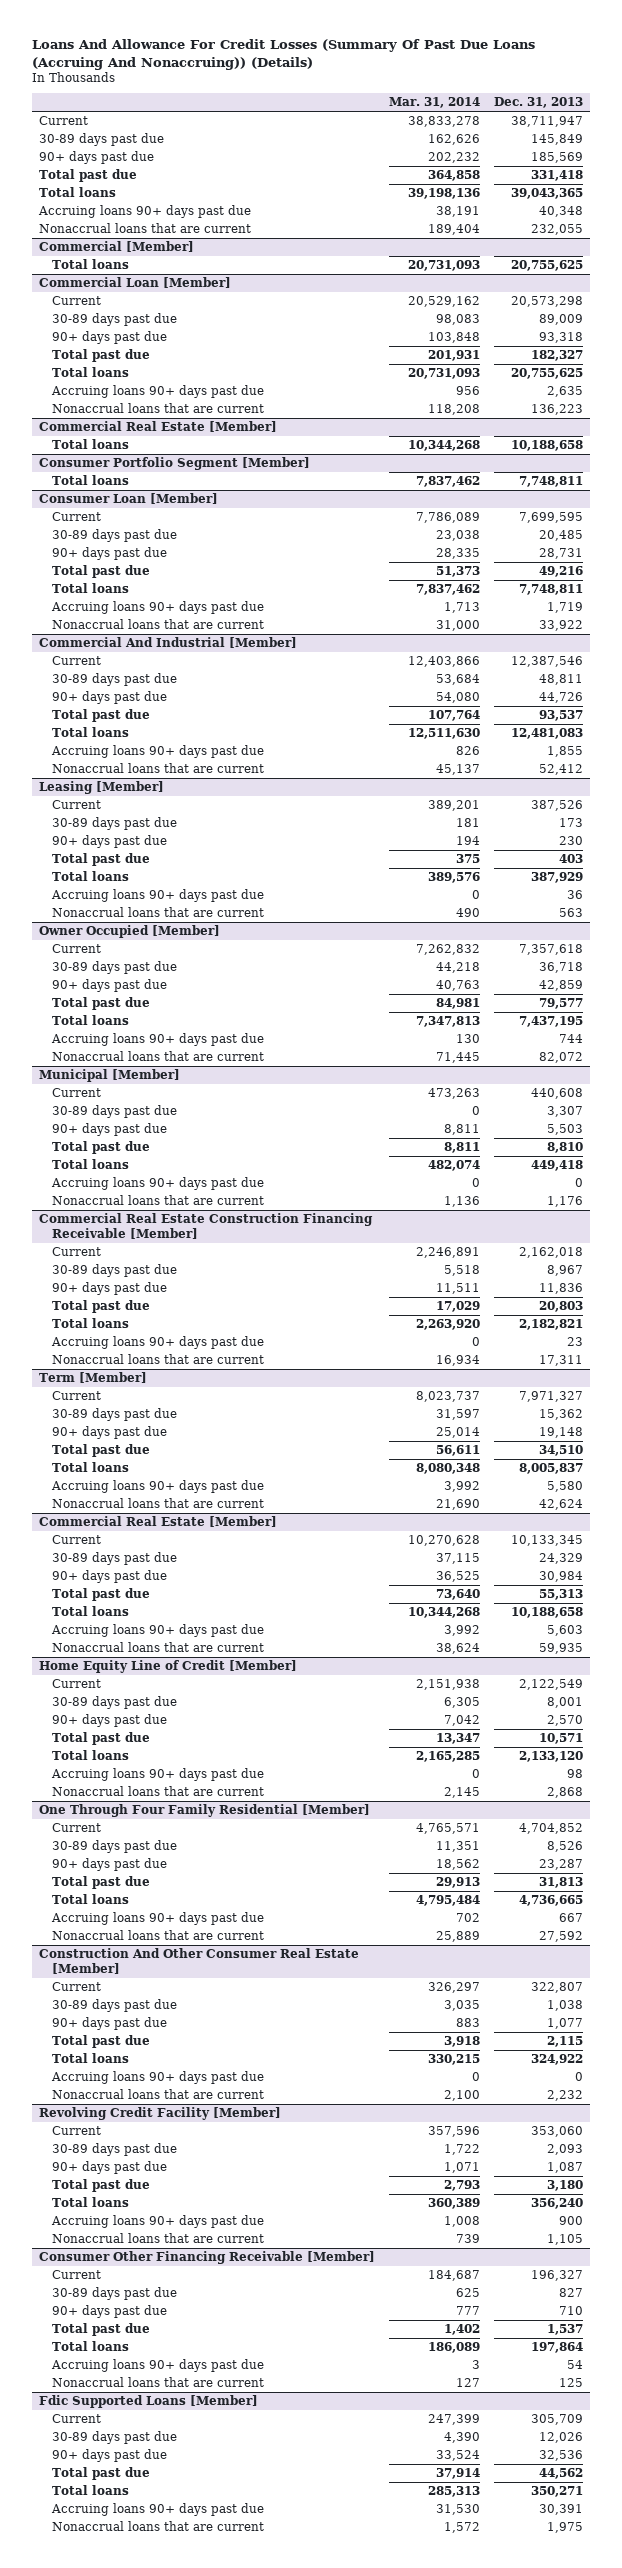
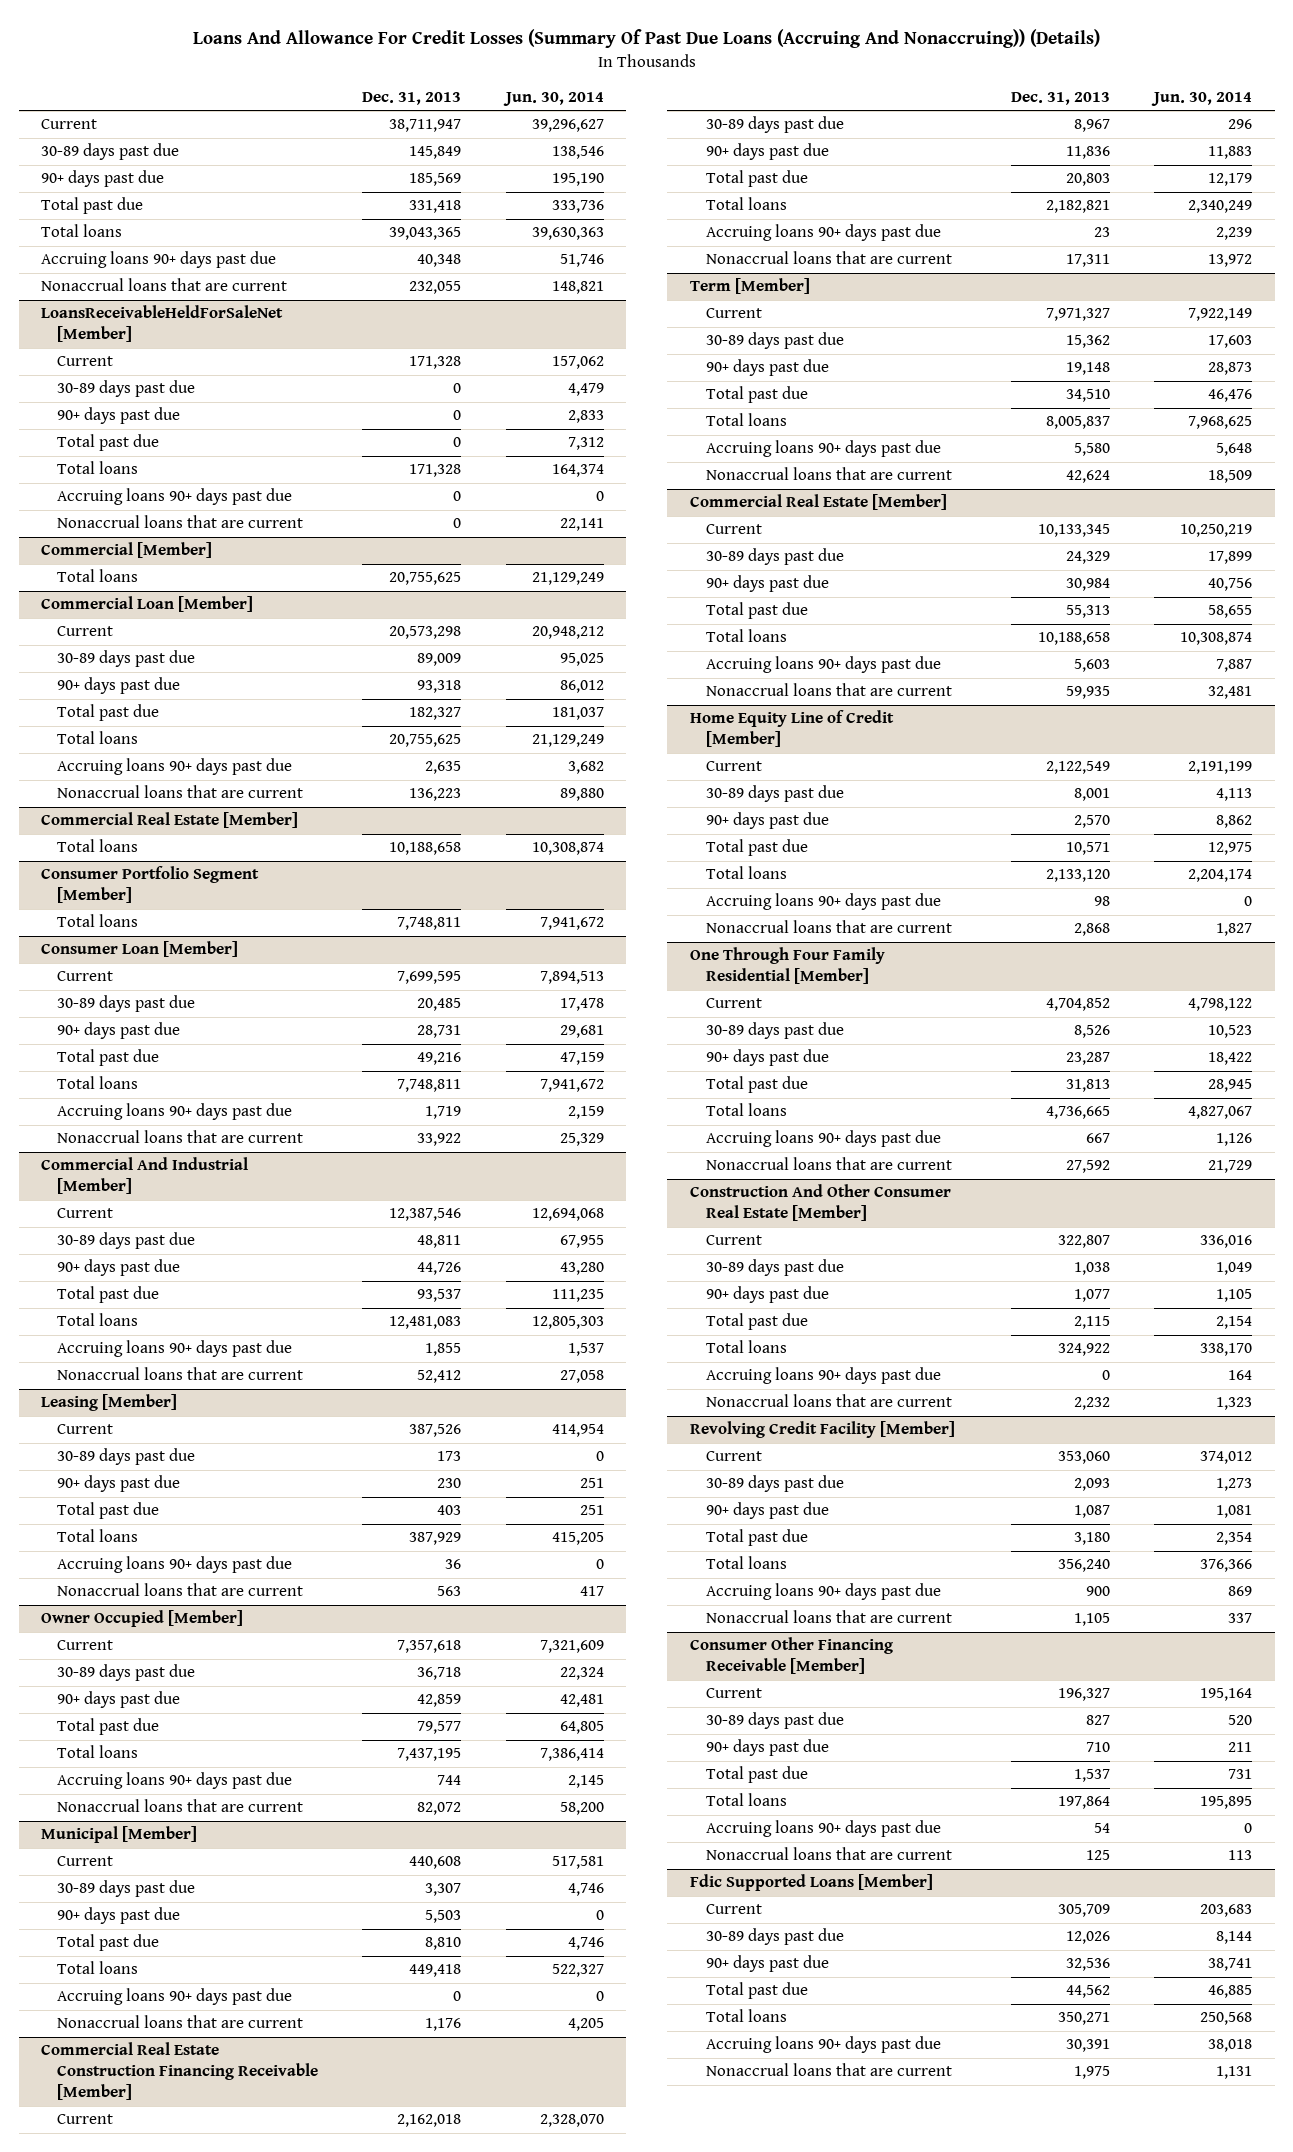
- | Mar. 31, 2014 | Dec. 31, 2013
+ | Dec. 31, 2013 | Jun. 30, 2014
+ LoansReceivableHeldForSaleNet [Member]
+ Current | 171,328 | 157,062
+ 30-89 days past due | 0 | 4,479
+ 90+ days past due | 0 | 2,833
+ Total past due | 0 | 7,312
+ Total loans | 171,328 | 164,374
+ Accruing loans 90+ days past due | 0 | 0
+ Nonaccrual loans that are current | 0 | 22,141

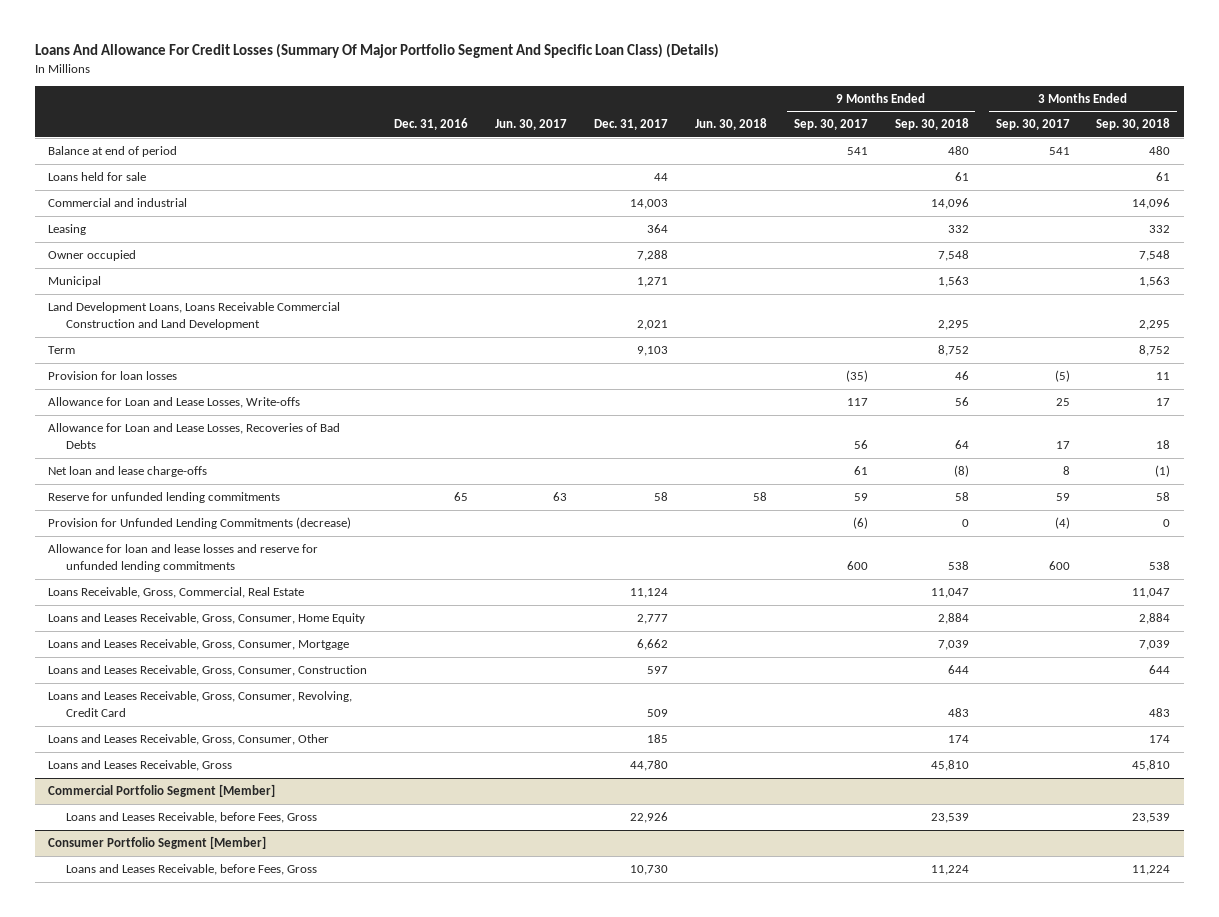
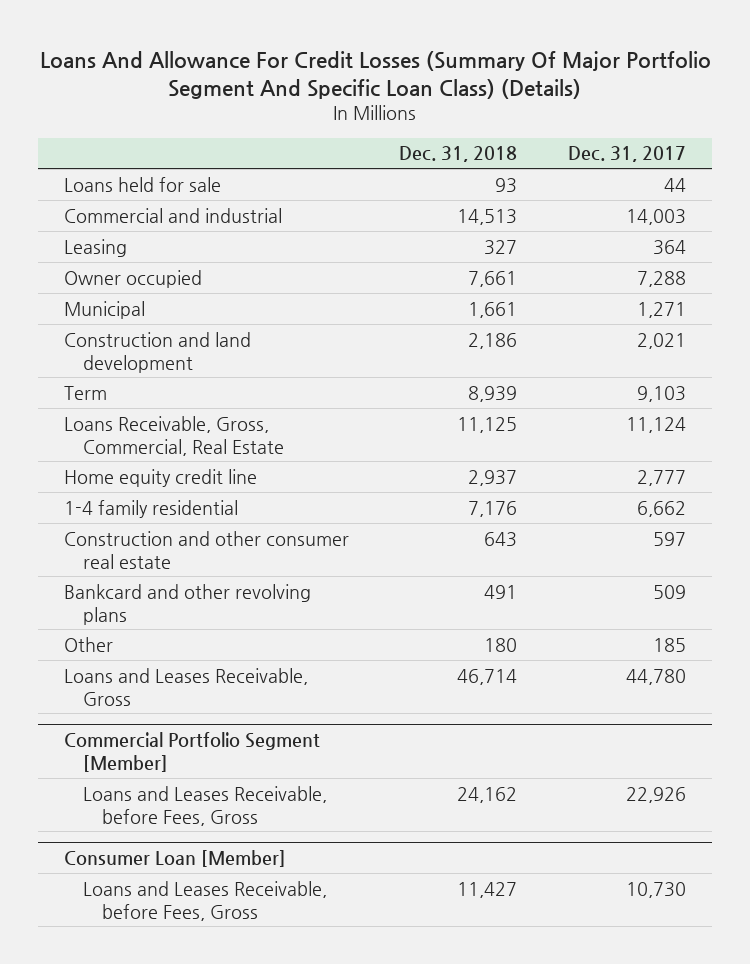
- | Dec. 31, 2016 | Jun. 30, 2017 | Dec. 31, 2017 | Jun. 30, 2018 | 9 Months Ended Sep. 30, 2017 | 9 Months Ended Sep. 30, 2018 | 3 Months Ended Sep. 30, 2017 | 3 Months Ended Sep. 30, 2018
+ | Dec. 31, 2018 | Dec. 31, 2017
- Balance at end of period | | | | | 541 | 480 | 541 | 480
- Land Development Loans, Loans Receivable Commercial Construction and Land Development | | | 2,021 | | | 2,295 | | 2,295
+ Construction and land development | 2,186 | 2,021
- Provision for loan losses | | | | | (35) | 46 | (5) | 11
- Allowance for Loan and Lease Losses, Write-offs | | | | | 117 | 56 | 25 | 17
- Allowance for Loan and Lease Losses, Recoveries of Bad Debts | | | | | 56 | 64 | 17 | 18
- Net loan and lease charge-offs | | | | | 61 | (8) | 8 | (1)
- Reserve for unfunded lending commitments | 65 | 63 | 58 | 58 | 59 | 58 | 59 | 58
- Provision for Unfunded Lending Commitments (decrease) | | | | | (6) | 0 | (4) | 0
- Allowance for loan and lease losses and reserve for unfunded lending commitments | | | | | 600 | 538 | 600 | 538
- Loans and Leases Receivable, Gross, Consumer, Home Equity | | | 2,777 | | | 2,884 | | 2,884
- Loans and Leases Receivable, Gross, Consumer, Mortgage | | | 6,662 | | | 7,039 | | 7,039
- Loans and Leases Receivable, Gross, Consumer, Construction | | | 597 | | | 644 | | 644
- Loans and Leases Receivable, Gross, Consumer, Revolving, Credit Card | | | 509 | | | 483 | | 483
- Loans and Leases Receivable, Gross, Consumer, Other | | | 185 | | | 174 | | 174
+ Home equity credit line | 2,937 | 2,777
+ 1-4 family residential | 7,176 | 6,662
+ Construction and other consumer real estate | 643 | 597
+ Bankcard and other revolving plans | 491 | 509
+ Other | 180 | 185
- Consumer Portfolio Segment [Member]
+ Consumer Loan [Member]

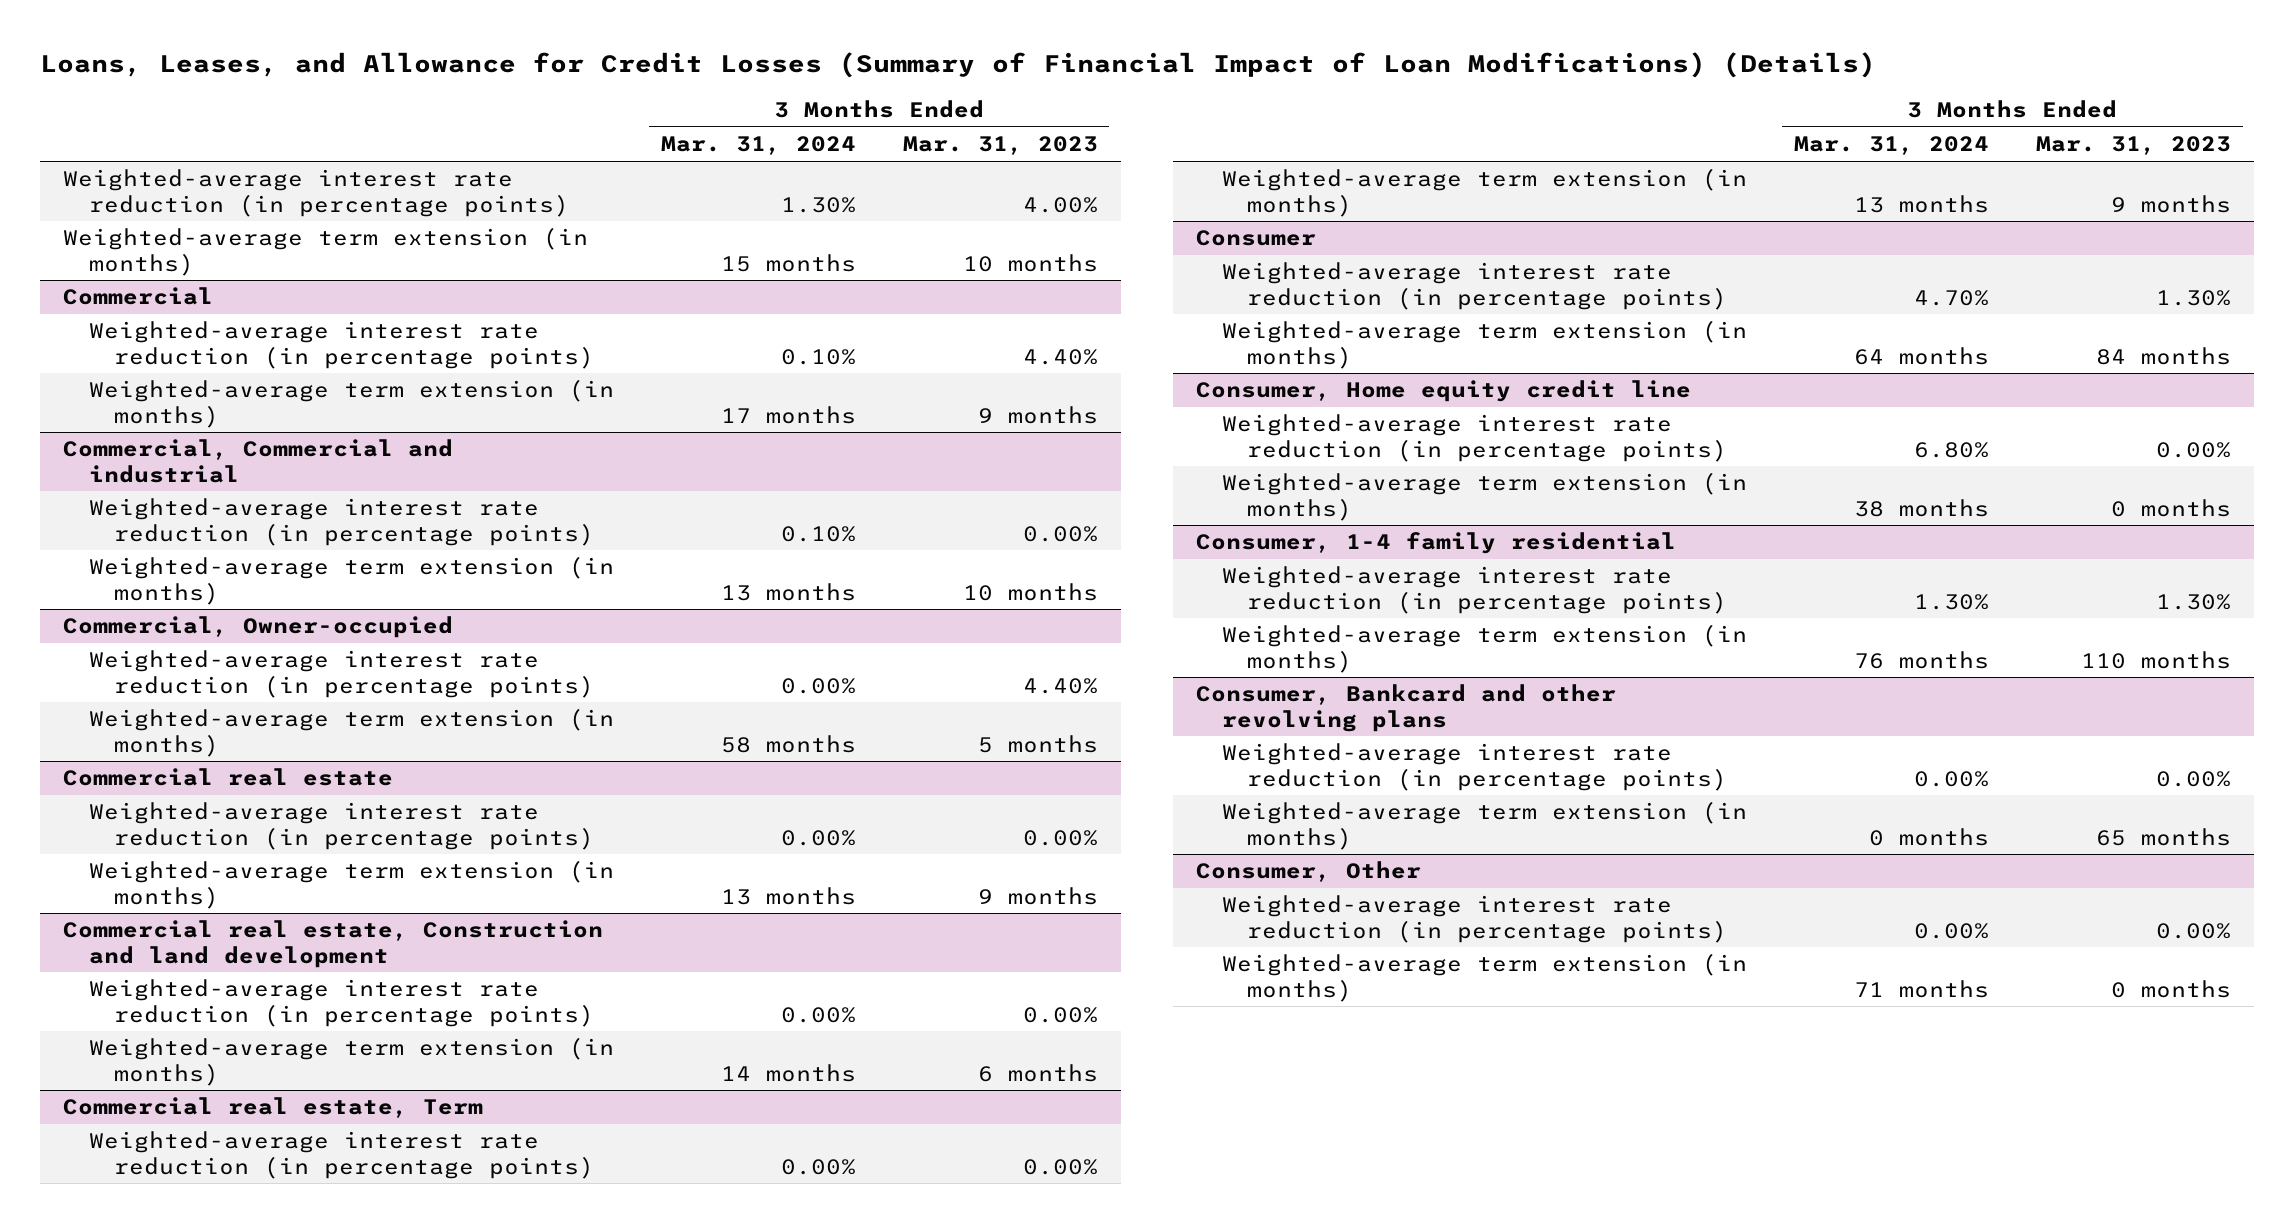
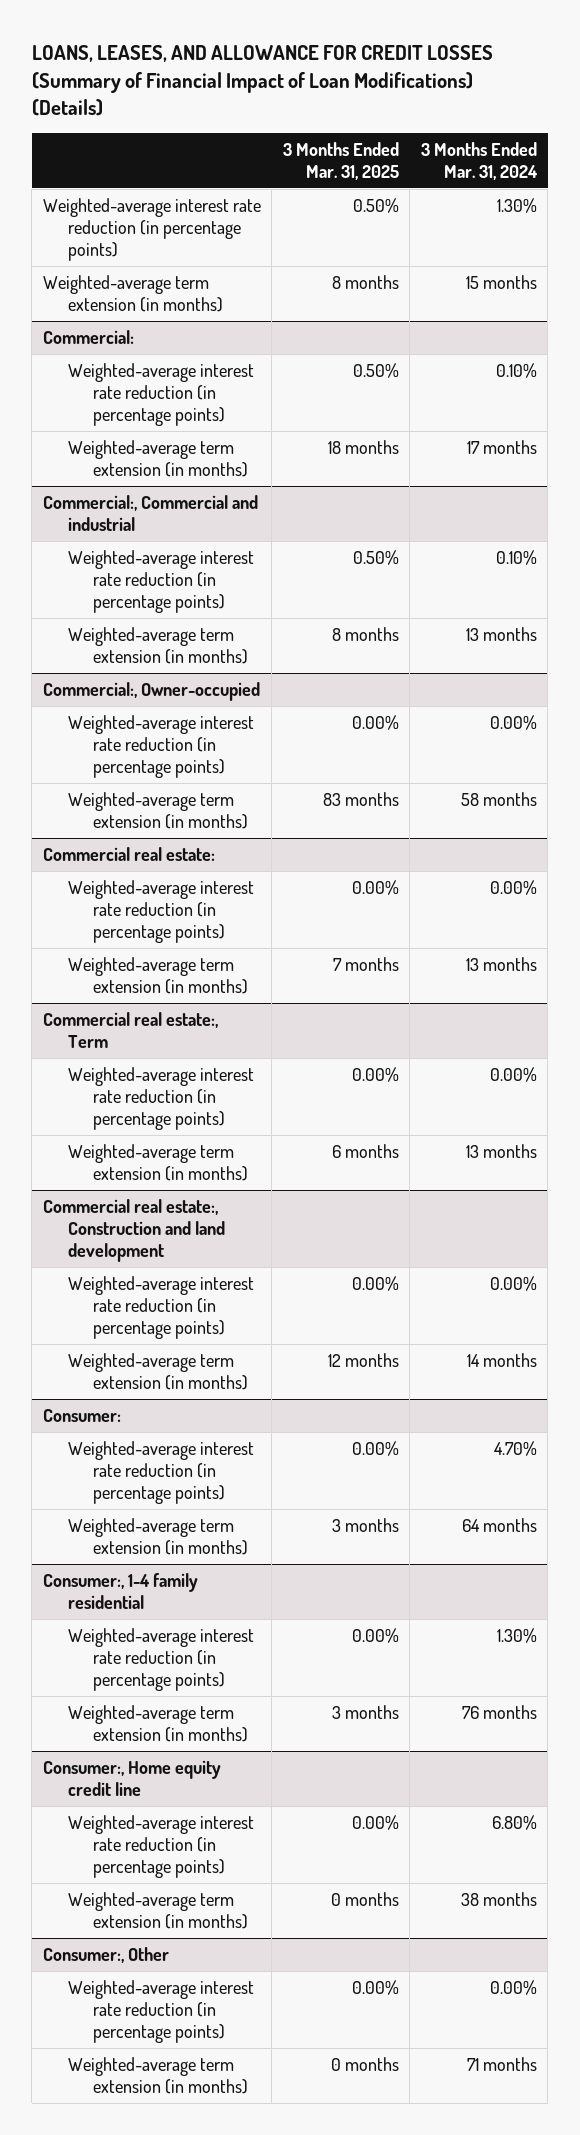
- Loans, Leases, and Allowance for Credit Losses (Summary of Financial Impact of Loan Modifications) (Details)
+ LOANS, LEASES, AND ALLOWANCE FOR CREDIT LOSSES (Summary of Financial Impact of Loan Modifications) (Details)
- | 3 Months Ended Mar. 31, 2024 | 3 Months Ended Mar. 31, 2023
+ | 3 Months Ended Mar. 31, 2025 | 3 Months Ended Mar. 31, 2024
- Commercial
+ Commercial:
- Commercial, Commercial and industrial
+ Commercial:, Commercial and industrial
- Commercial, Owner-occupied
+ Commercial:, Owner-occupied
- Commercial real estate
+ Commercial real estate:
- Commercial real estate, Construction and land development
- Weighted-average interest rate reduction (in percentage points) | 0.00% | 0.00%
- Weighted-average term extension (in months) | 14 months | 6 months
- Commercial real estate, Term
+ Commercial real estate:, Term
- Consumer
+ Commercial real estate:, Construction and land development
+ Weighted-average interest rate reduction (in percentage points) | 0.00% | 0.00%
+ Weighted-average term extension (in months) | 12 months | 14 months
+ Consumer:
- Consumer, Home equity credit line
- Weighted-average interest rate reduction (in percentage points) | 6.80% | 0.00%
- Weighted-average term extension (in months) | 38 months | 0 months
- Consumer, 1-4 family residential
+ Consumer:, 1-4 family residential
- Consumer, Bankcard and other revolving plans
- Weighted-average interest rate reduction (in percentage points) | 0.00% | 0.00%
- Weighted-average term extension (in months) | 0 months | 65 months
- Consumer, Other
+ Consumer:, Home equity credit line
+ Weighted-average interest rate reduction (in percentage points) | 0.00% | 6.80%
+ Weighted-average term extension (in months) | 0 months | 38 months
+ Consumer:, Other

